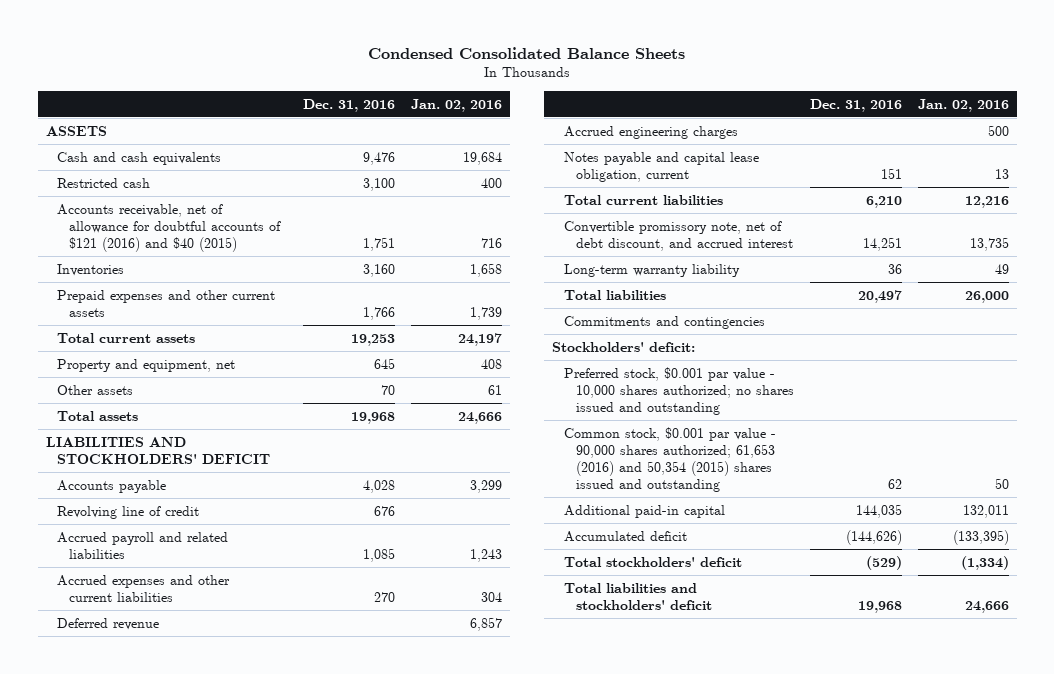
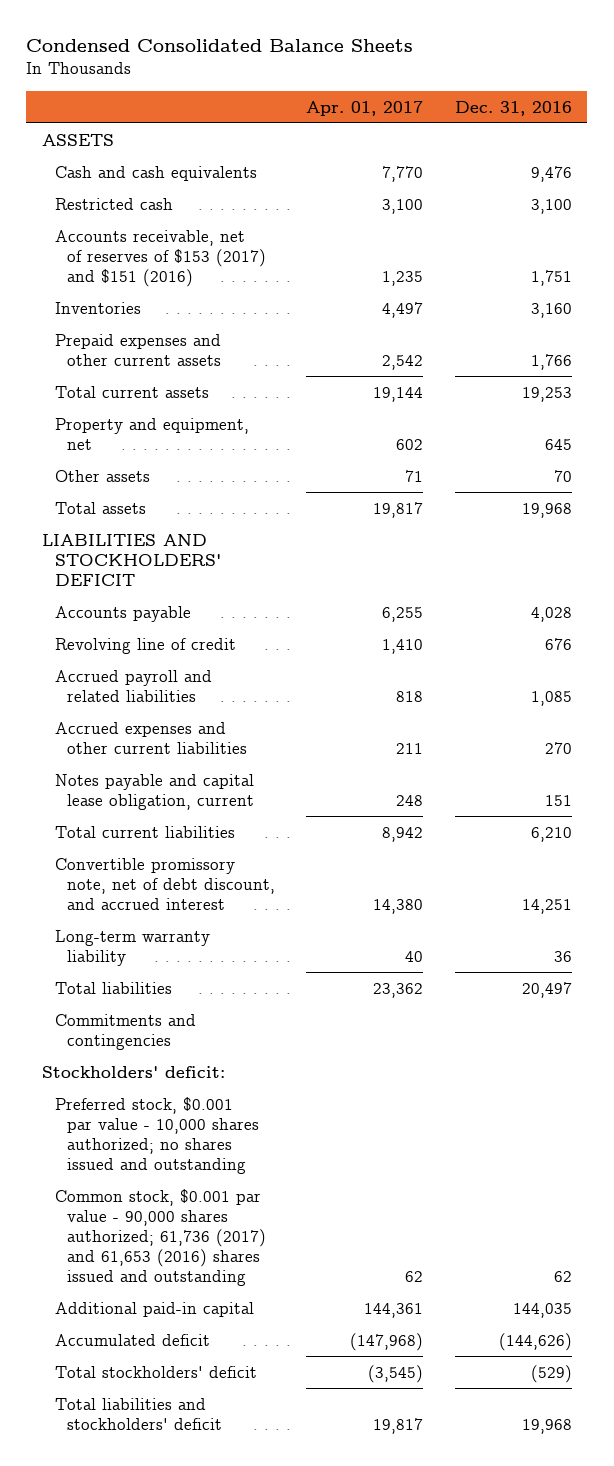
- | Dec. 31, 2016 | Jan. 02, 2016
+ | Apr. 01, 2017 | Dec. 31, 2016
- Accounts receivable, net of allowance for doubtful accounts of $121 (2016) and $40 (2015) | 1,751 | 716
+ Accounts receivable, net of reserves of $153 (2017) and $151 (2016) | 1,235 | 1,751
- Deferred revenue | | 6,857
- Accrued engineering charges | | 500
- Common stock, $0.001 par value - 90,000 shares authorized; 61,653 (2016) and 50,354 (2015) shares issued and outstanding | 62 | 50
+ Common stock, $0.001 par value - 90,000 shares authorized; 61,736 (2017) and 61,653 (2016) shares issued and outstanding | 62 | 62

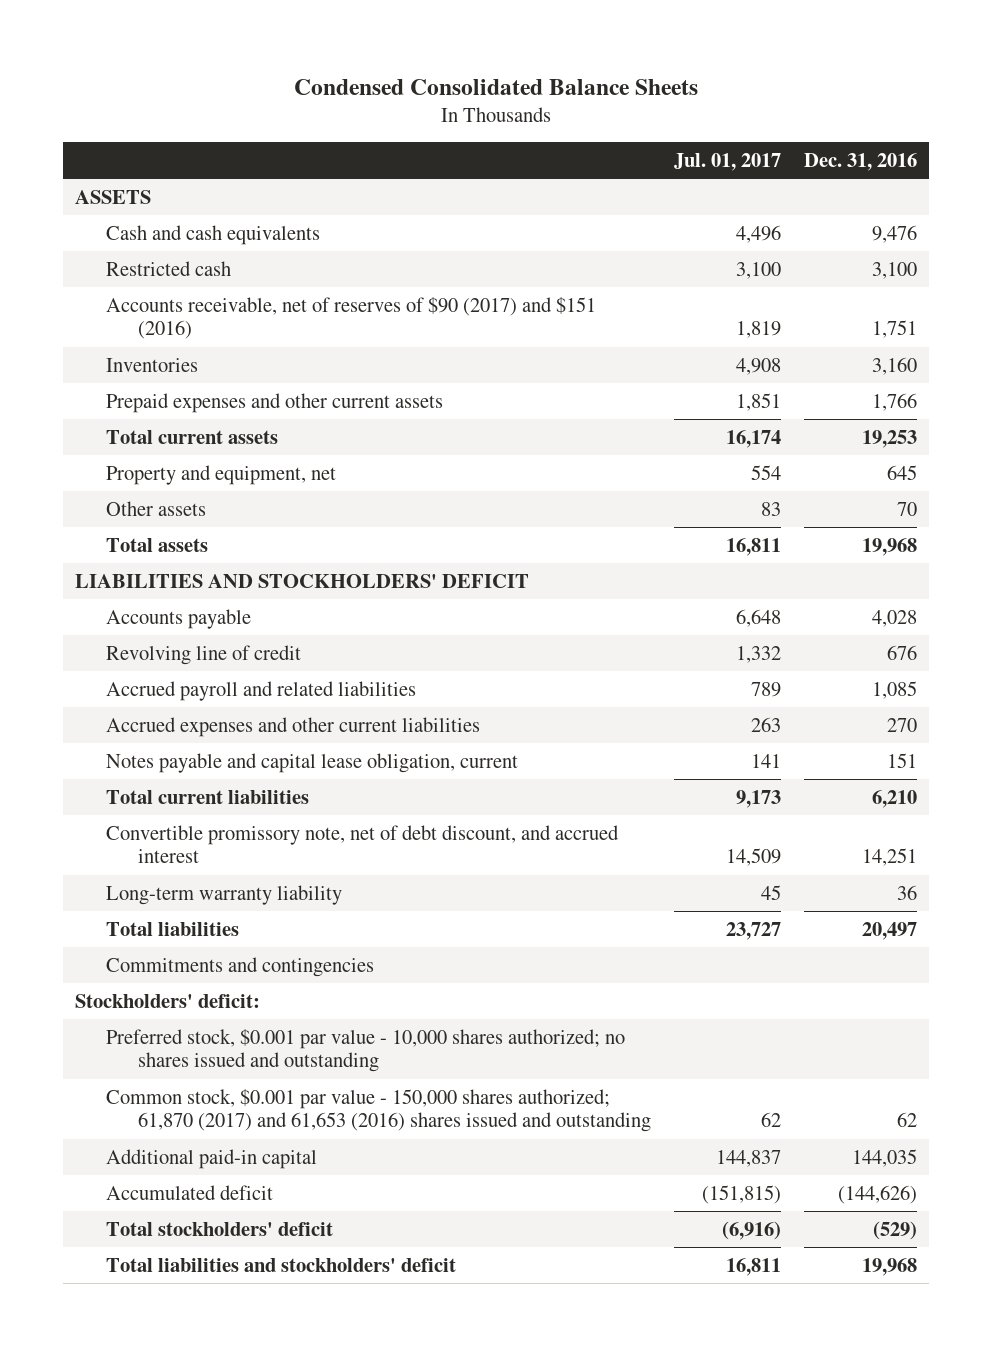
- | Apr. 01, 2017 | Dec. 31, 2016
+ | Jul. 01, 2017 | Dec. 31, 2016
- Accounts receivable, net of reserves of $153 (2017) and $151 (2016) | 1,235 | 1,751
+ Accounts receivable, net of reserves of $90 (2017) and $151 (2016) | 1,819 | 1,751
- Common stock, $0.001 par value - 90,000 shares authorized; 61,736 (2017) and 61,653 (2016) shares issued and outstanding | 62 | 62
+ Common stock, $0.001 par value - 150,000 shares authorized; 61,870 (2017) and 61,653 (2016) shares issued and outstanding | 62 | 62

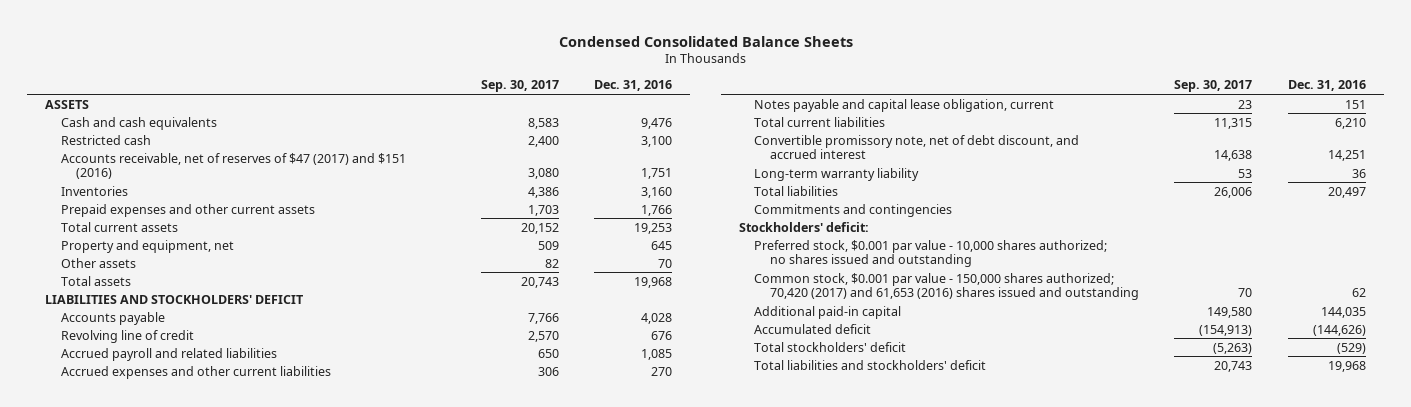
- | Jul. 01, 2017 | Dec. 31, 2016
+ | Sep. 30, 2017 | Dec. 31, 2016
- Accounts receivable, net of reserves of $90 (2017) and $151 (2016) | 1,819 | 1,751
+ Accounts receivable, net of reserves of $47 (2017) and $151 (2016) | 3,080 | 1,751
- Common stock, $0.001 par value - 150,000 shares authorized; 61,870 (2017) and 61,653 (2016) shares issued and outstanding | 62 | 62
+ Common stock, $0.001 par value - 150,000 shares authorized; 70,420 (2017) and 61,653 (2016) shares issued and outstanding | 70 | 62

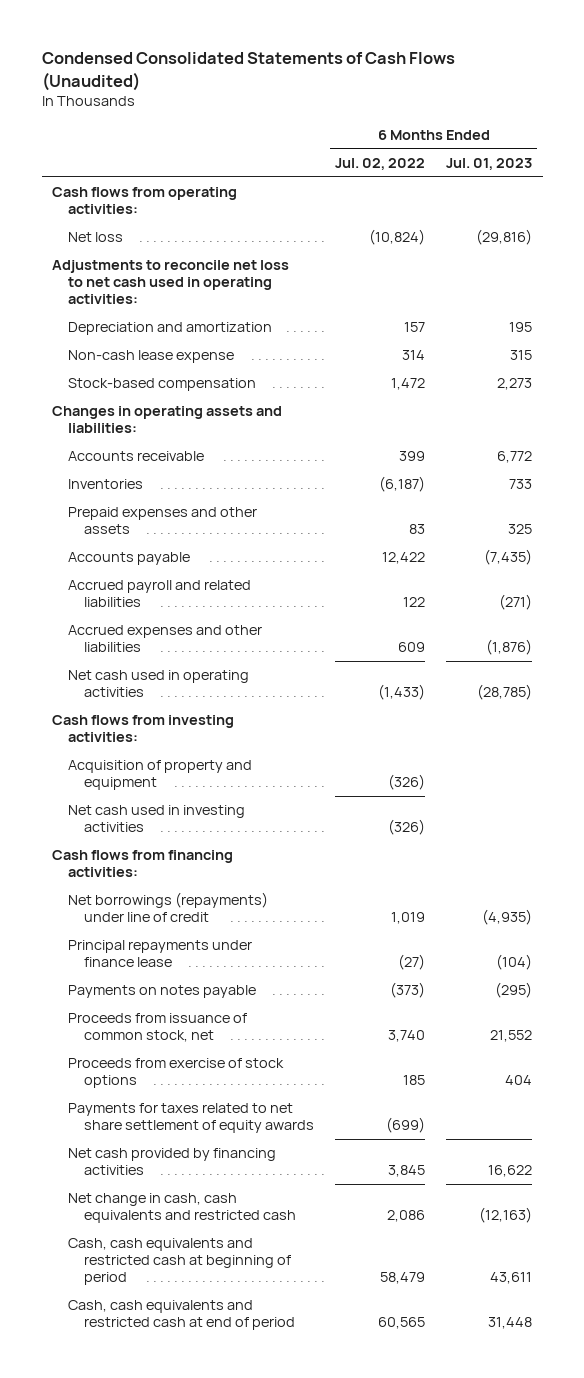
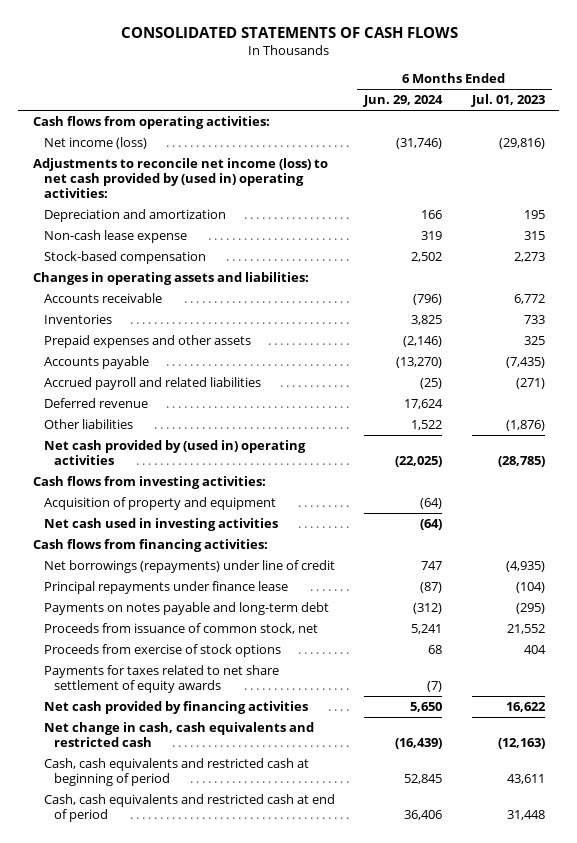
- Condensed Consolidated Statements of Cash Flows (Unaudited)
+ CONSOLIDATED STATEMENTS OF CASH FLOWS
- | 6 Months Ended Jul. 02, 2022 | 6 Months Ended Jul. 01, 2023
+ | 6 Months Ended Jun. 29, 2024 | 6 Months Ended Jul. 01, 2023
- Net loss | (10,824) | (29,816)
- Adjustments to reconcile net loss to net cash used in operating activities:
+ Net income (loss) | (31,746) | (29,816)
+ Adjustments to reconcile net income (loss) to net cash provided by (used in) operating activities:
- Accrued expenses and other liabilities | 609 | (1,876)
- Net cash used in operating activities | (1,433) | (28,785)
+ Deferred revenue | 17,624 |
+ Other liabilities | 1,522 | (1,876)
+ Net cash provided by (used in) operating activities | (22,025) | (28,785)
- Payments on notes payable | (373) | (295)
+ Payments on notes payable and long-term debt | (312) | (295)

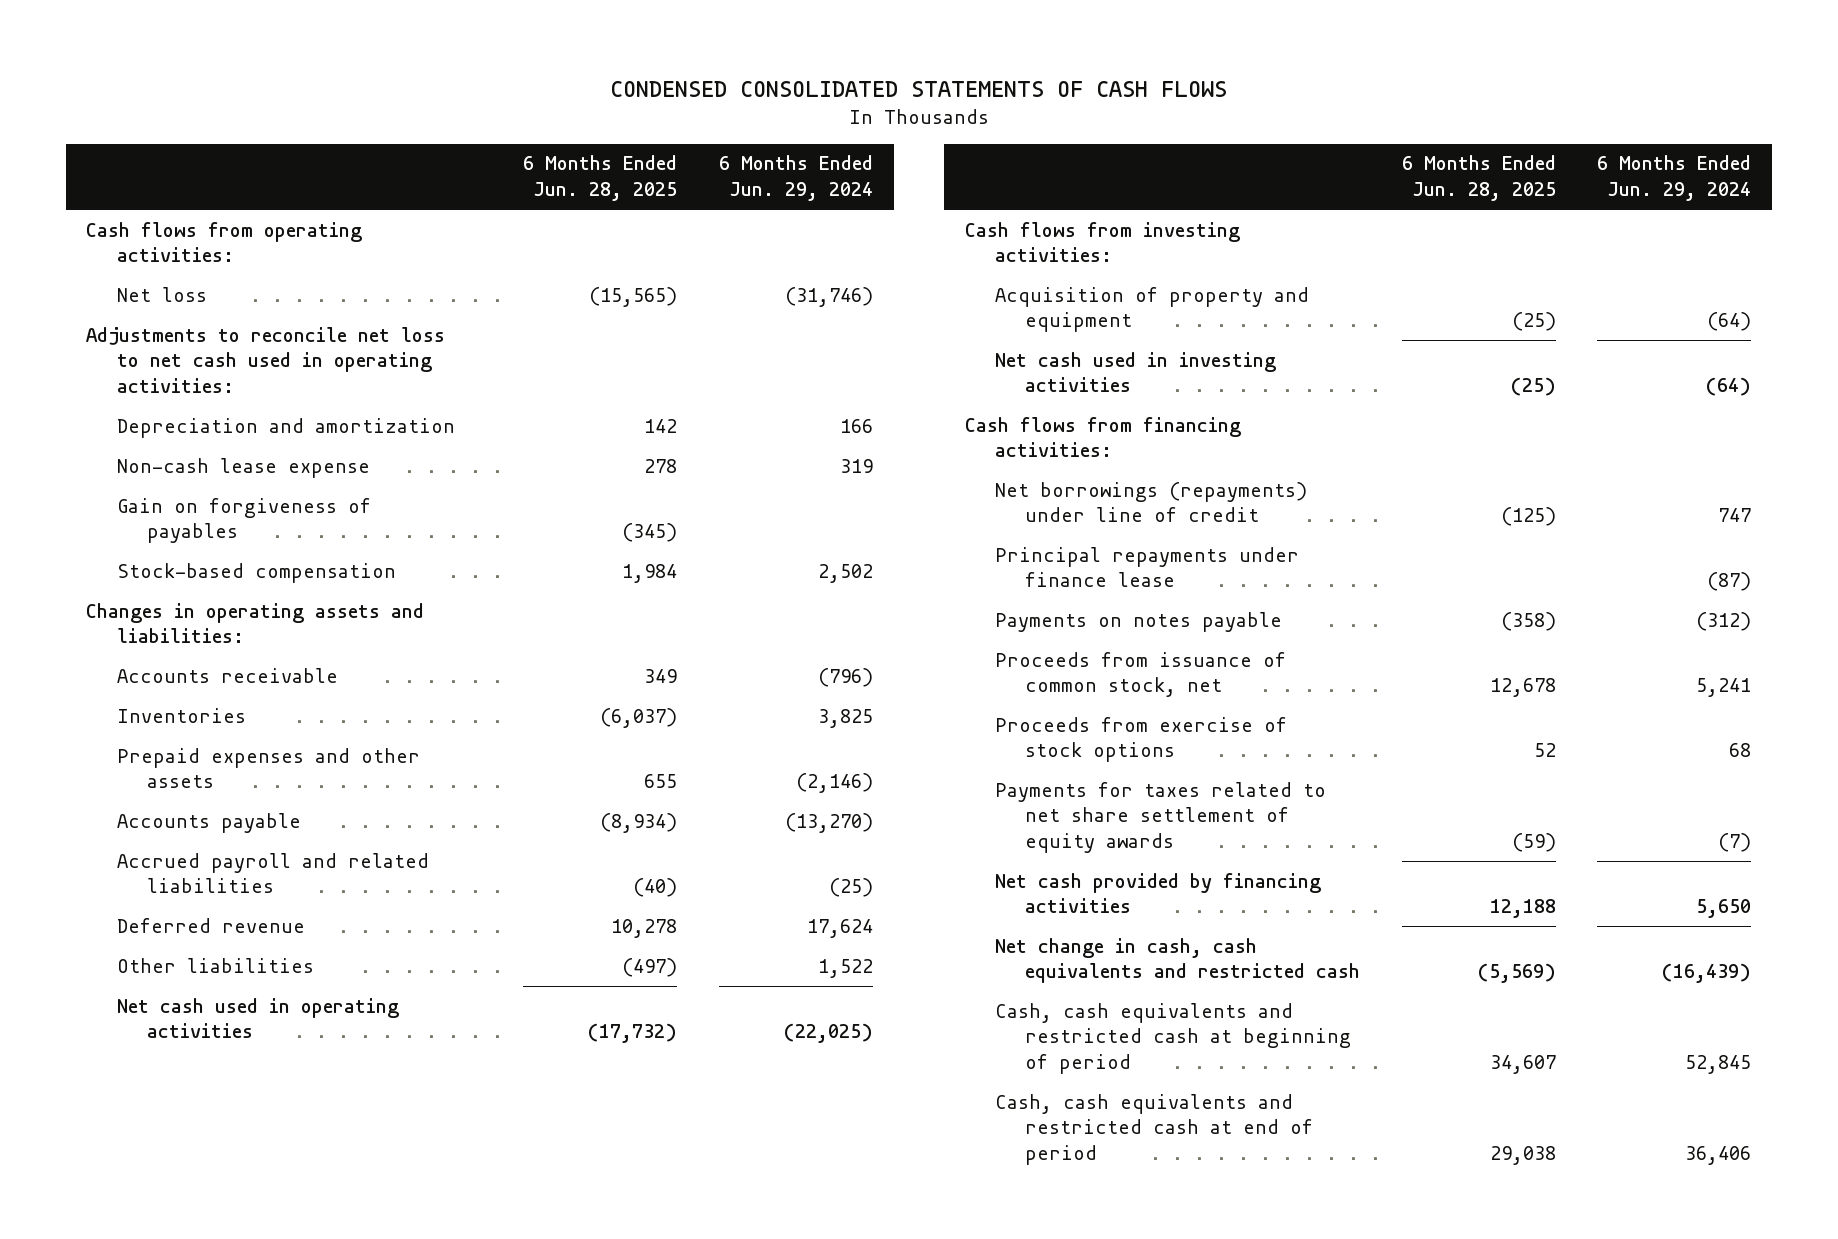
- CONSOLIDATED STATEMENTS OF CASH FLOWS
+ CONDENSED CONSOLIDATED STATEMENTS OF CASH FLOWS
- | 6 Months Ended Jun. 29, 2024 | 6 Months Ended Jul. 01, 2023
+ | 6 Months Ended Jun. 28, 2025 | 6 Months Ended Jun. 29, 2024
- Net income (loss) | (31,746) | (29,816)
- Adjustments to reconcile net income (loss) to net cash provided by (used in) operating activities:
+ Net loss | (15,565) | (31,746)
+ Adjustments to reconcile net loss to net cash used in operating activities:
+ Gain on forgiveness of payables | (345) |
- Net cash provided by (used in) operating activities | (22,025) | (28,785)
+ Net cash used in operating activities | (17,732) | (22,025)
- Payments on notes payable and long-term debt | (312) | (295)
+ Payments on notes payable | (358) | (312)

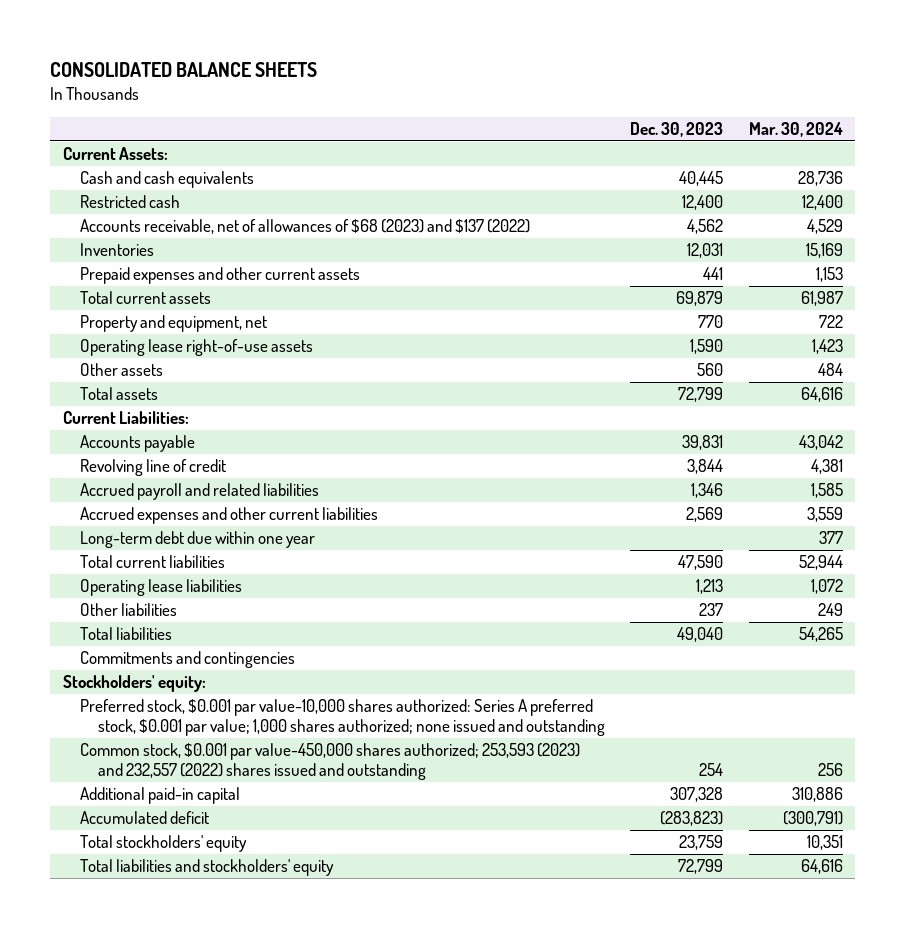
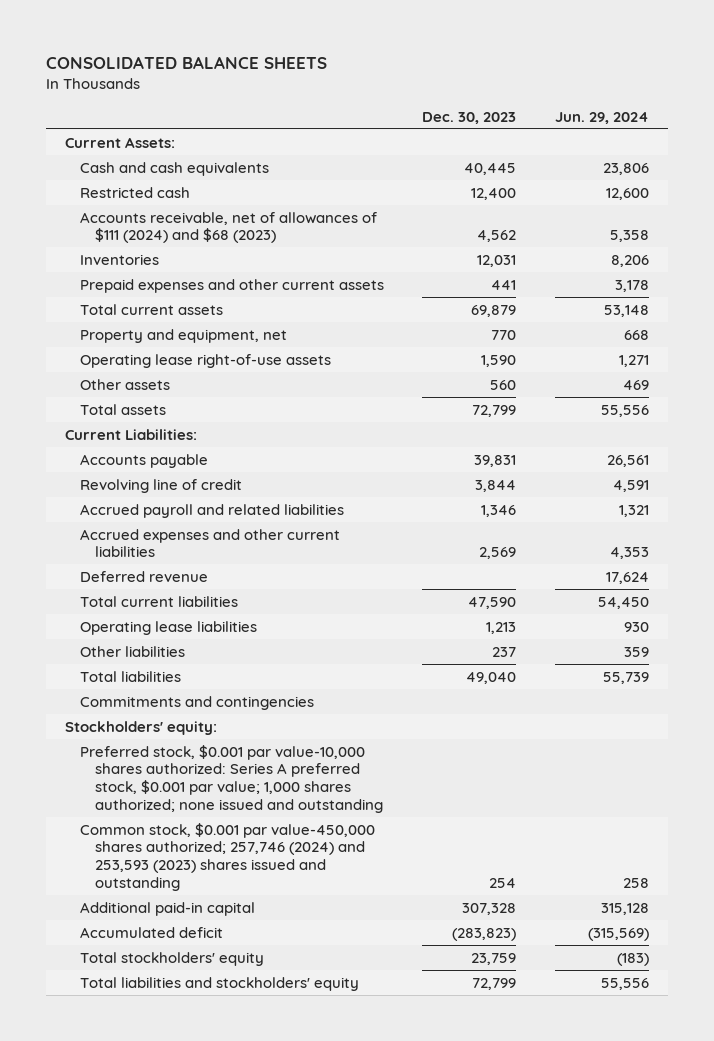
- | Dec. 30, 2023 | Mar. 30, 2024
+ | Dec. 30, 2023 | Jun. 29, 2024
- Accounts receivable, net of allowances of $68 (2023) and $137 (2022) | 4,562 | 4,529
+ Accounts receivable, net of allowances of $111 (2024) and $68 (2023) | 4,562 | 5,358
- Long-term debt due within one year | | 377
+ Deferred revenue | | 17,624
- Common stock, $0.001 par value-450,000 shares authorized; 253,593 (2023) and 232,557 (2022) shares issued and outstanding | 254 | 256
+ Common stock, $0.001 par value-450,000 shares authorized; 257,746 (2024) and 253,593 (2023) shares issued and outstanding | 254 | 258

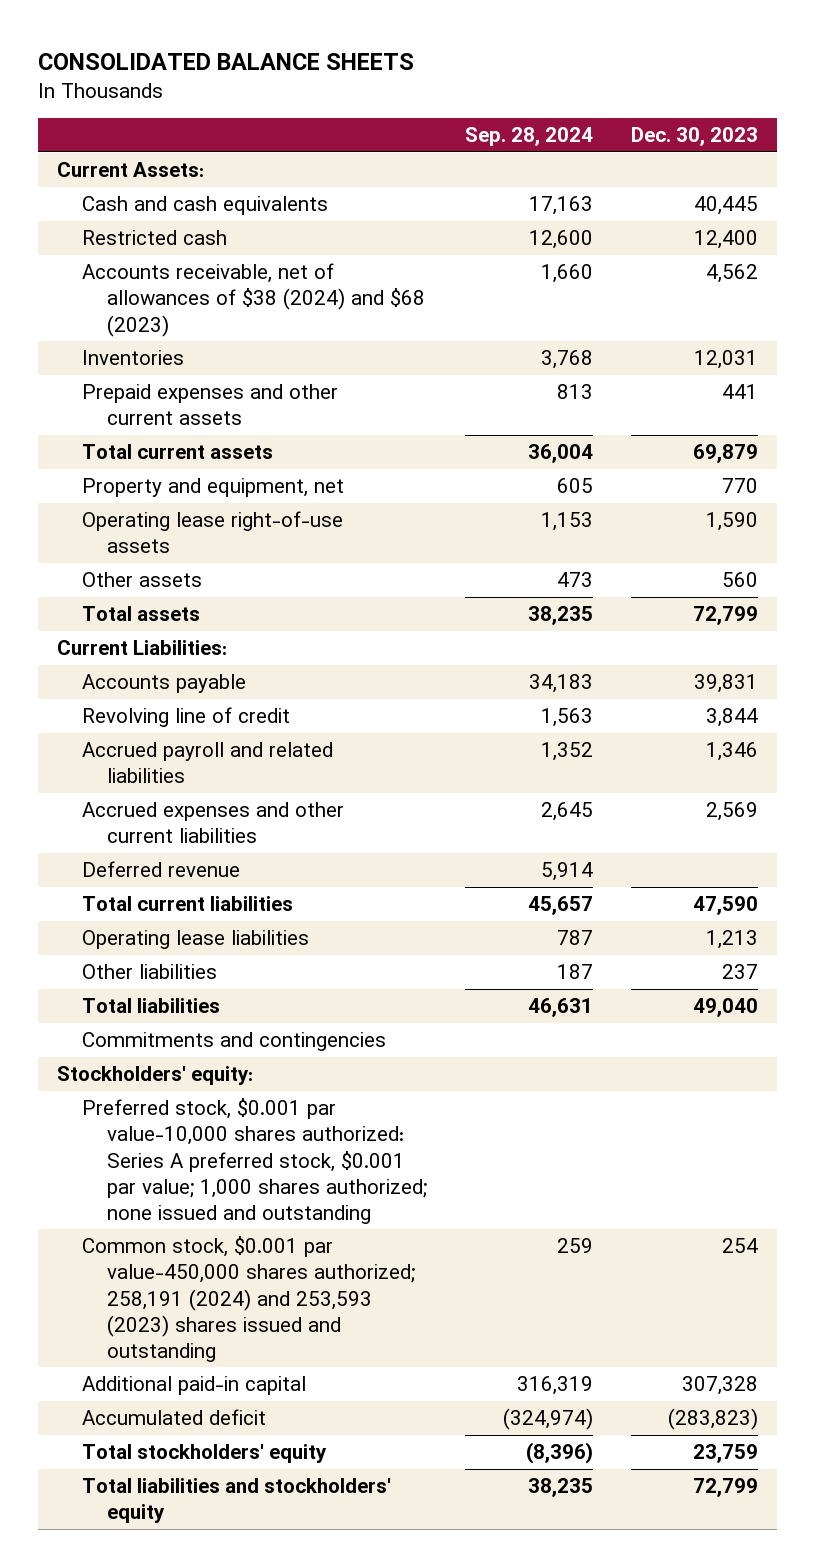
- | Dec. 30, 2023 | Jun. 29, 2024
+ | Sep. 28, 2024 | Dec. 30, 2023
- Accounts receivable, net of allowances of $111 (2024) and $68 (2023) | 4,562 | 5,358
+ Accounts receivable, net of allowances of $38 (2024) and $68 (2023) | 1,660 | 4,562
- Common stock, $0.001 par value-450,000 shares authorized; 257,746 (2024) and 253,593 (2023) shares issued and outstanding | 254 | 258
+ Common stock, $0.001 par value-450,000 shares authorized; 258,191 (2024) and 253,593 (2023) shares issued and outstanding | 259 | 254

